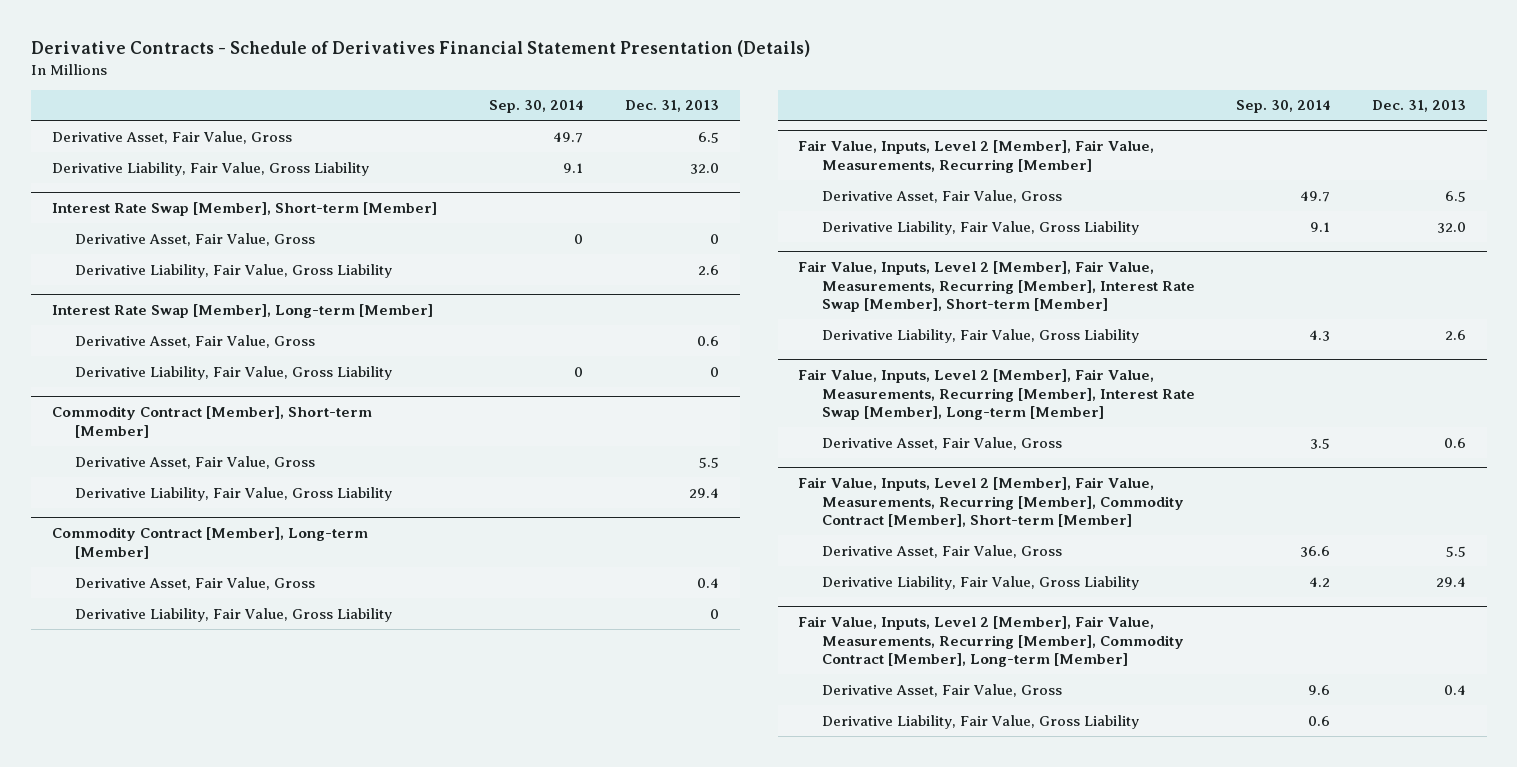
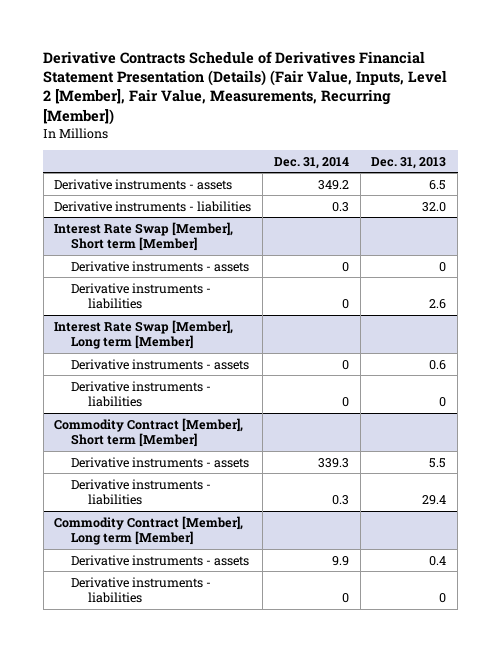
- Derivative Contracts - Schedule of Derivatives Financial Statement Presentation (Details)
+ Derivative Contracts Schedule of Derivatives Financial Statement Presentation (Details) (Fair Value, Inputs, Level 2 [Member], Fair Value, Measurements, Recurring [Member])
- | Sep. 30, 2014 | Dec. 31, 2013
+ | Dec. 31, 2014 | Dec. 31, 2013
- Derivative Asset, Fair Value, Gross | 49.7 | 6.5
- Derivative Liability, Fair Value, Gross Liability | 9.1 | 32.0
- Interest Rate Swap [Member], Short-term [Member]
- Derivative Asset, Fair Value, Gross | 0 | 0
- Derivative Liability, Fair Value, Gross Liability | | 2.6
- Interest Rate Swap [Member], Long-term [Member]
- Derivative Asset, Fair Value, Gross | | 0.6
- Derivative Liability, Fair Value, Gross Liability | 0 | 0
- Commodity Contract [Member], Short-term [Member]
- Derivative Asset, Fair Value, Gross | | 5.5
- Derivative Liability, Fair Value, Gross Liability | | 29.4
- Commodity Contract [Member], Long-term [Member]
- Derivative Asset, Fair Value, Gross | | 0.4
- Derivative Liability, Fair Value, Gross Liability | | 0
- Fair Value, Inputs, Level 2 [Member], Fair Value, Measurements, Recurring [Member]
- Derivative Asset, Fair Value, Gross | 49.7 | 6.5
- Derivative Liability, Fair Value, Gross Liability | 9.1 | 32.0
- Fair Value, Inputs, Level 2 [Member], Fair Value, Measurements, Recurring [Member], Interest Rate Swap [Member], Short-term [Member]
- Derivative Liability, Fair Value, Gross Liability | 4.3 | 2.6
- Fair Value, Inputs, Level 2 [Member], Fair Value, Measurements, Recurring [Member], Interest Rate Swap [Member], Long-term [Member]
- Derivative Asset, Fair Value, Gross | 3.5 | 0.6
- Fair Value, Inputs, Level 2 [Member], Fair Value, Measurements, Recurring [Member], Commodity Contract [Member], Short-term [Member]
- Derivative Asset, Fair Value, Gross | 36.6 | 5.5
- Derivative Liability, Fair Value, Gross Liability | 4.2 | 29.4
- Fair Value, Inputs, Level 2 [Member], Fair Value, Measurements, Recurring [Member], Commodity Contract [Member], Long-term [Member]
- Derivative Asset, Fair Value, Gross | 9.6 | 0.4
- Derivative Liability, Fair Value, Gross Liability | 0.6 |
+ Derivative instruments - assets | 349.2 | 6.5
+ Derivative instruments - liabilities | 0.3 | 32.0
+ Interest Rate Swap [Member], Short term [Member]
+ Derivative instruments - assets | 0 | 0
+ Derivative instruments - liabilities | 0 | 2.6
+ Interest Rate Swap [Member], Long term [Member]
+ Derivative instruments - assets | 0 | 0.6
+ Derivative instruments - liabilities | 0 | 0
+ Commodity Contract [Member], Short term [Member]
+ Derivative instruments - assets | 339.3 | 5.5
+ Derivative instruments - liabilities | 0.3 | 29.4
+ Commodity Contract [Member], Long term [Member]
+ Derivative instruments - assets | 9.9 | 0.4
+ Derivative instruments - liabilities | 0 | 0

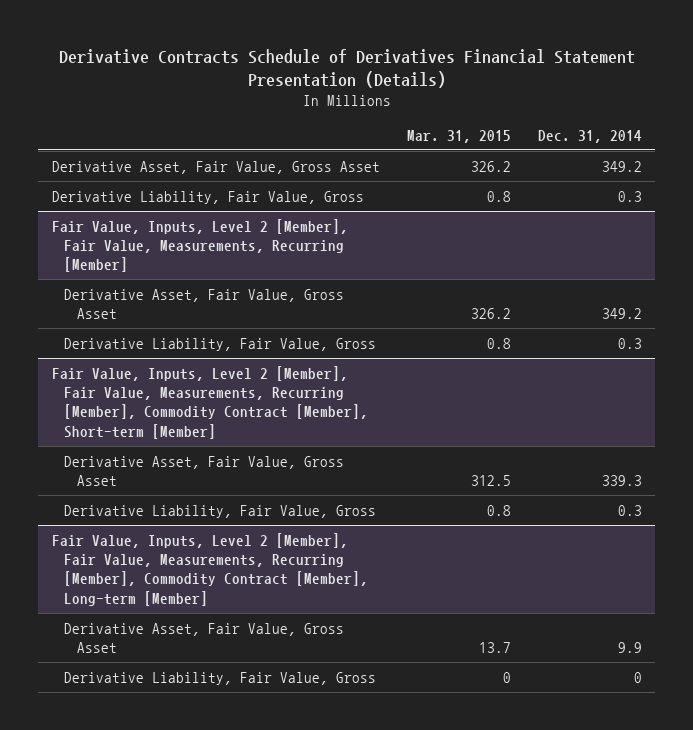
- Derivative Contracts Schedule of Derivatives Financial Statement Presentation (Details) (Fair Value, Inputs, Level 2 [Member], Fair Value, Measurements, Recurring [Member])
+ Derivative Contracts Schedule of Derivatives Financial Statement Presentation (Details)
- | Dec. 31, 2014 | Dec. 31, 2013
+ | Mar. 31, 2015 | Dec. 31, 2014
- Derivative instruments - assets | 349.2 | 6.5
- Derivative instruments - liabilities | 0.3 | 32.0
- Interest Rate Swap [Member], Short term [Member]
- Derivative instruments - assets | 0 | 0
- Derivative instruments - liabilities | 0 | 2.6
- Interest Rate Swap [Member], Long term [Member]
- Derivative instruments - assets | 0 | 0.6
- Derivative instruments - liabilities | 0 | 0
- Commodity Contract [Member], Short term [Member]
- Derivative instruments - assets | 339.3 | 5.5
- Derivative instruments - liabilities | 0.3 | 29.4
- Commodity Contract [Member], Long term [Member]
- Derivative instruments - assets | 9.9 | 0.4
- Derivative instruments - liabilities | 0 | 0
+ Derivative Asset, Fair Value, Gross Asset | 326.2 | 349.2
+ Derivative Liability, Fair Value, Gross | 0.8 | 0.3
+ Fair Value, Inputs, Level 2 [Member], Fair Value, Measurements, Recurring [Member]
+ Derivative Asset, Fair Value, Gross Asset | 326.2 | 349.2
+ Derivative Liability, Fair Value, Gross | 0.8 | 0.3
+ Fair Value, Inputs, Level 2 [Member], Fair Value, Measurements, Recurring [Member], Commodity Contract [Member], Short-term [Member]
+ Derivative Asset, Fair Value, Gross Asset | 312.5 | 339.3
+ Derivative Liability, Fair Value, Gross | 0.8 | 0.3
+ Fair Value, Inputs, Level 2 [Member], Fair Value, Measurements, Recurring [Member], Commodity Contract [Member], Long-term [Member]
+ Derivative Asset, Fair Value, Gross Asset | 13.7 | 9.9
+ Derivative Liability, Fair Value, Gross | 0 | 0

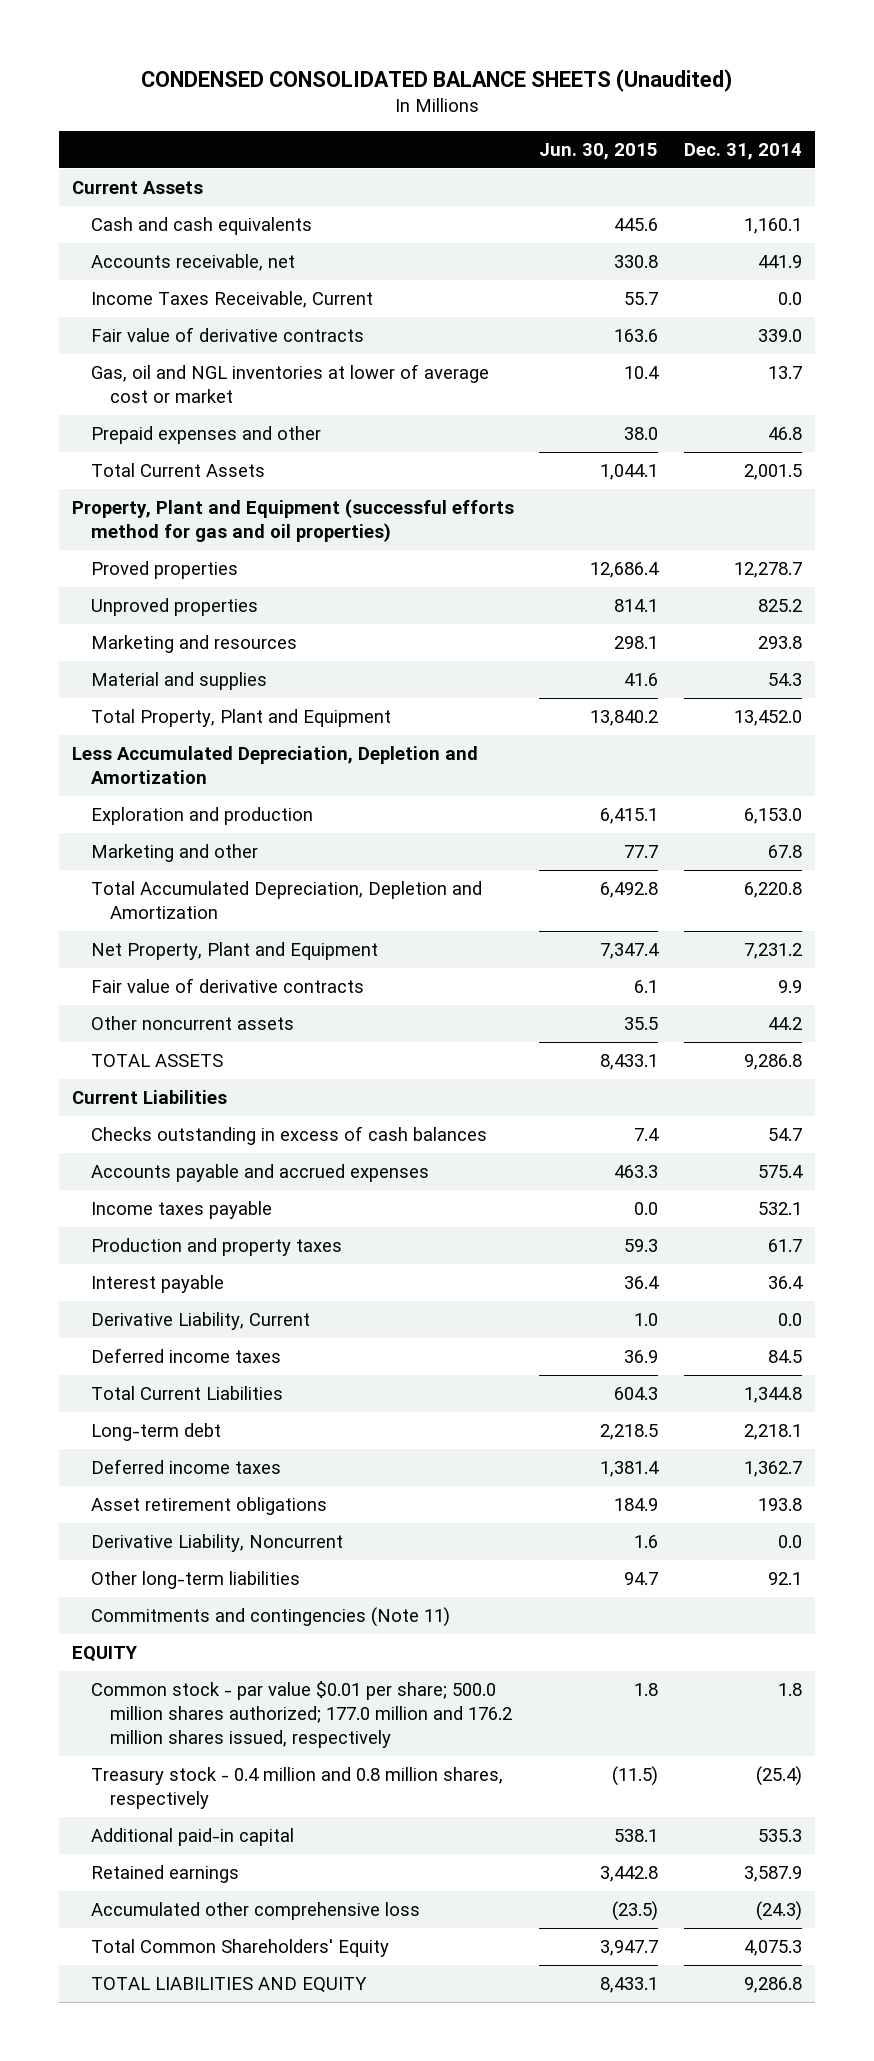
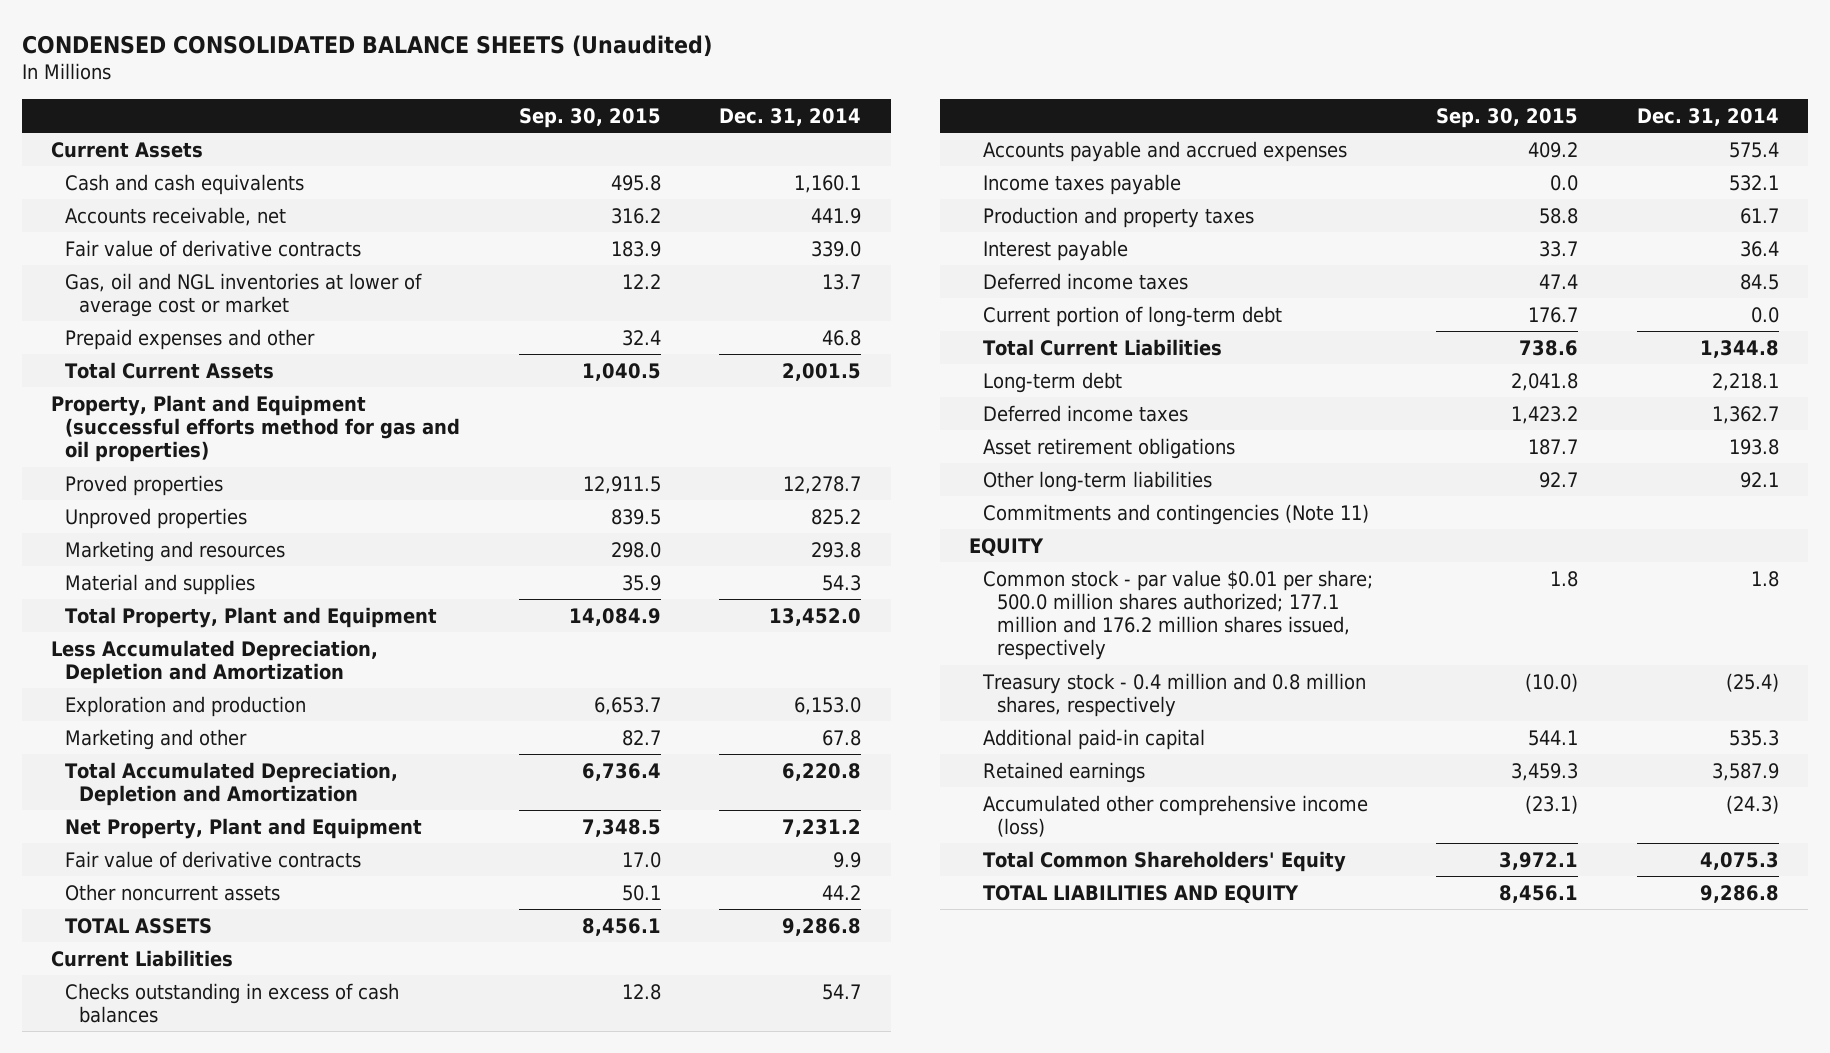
- | Jun. 30, 2015 | Dec. 31, 2014
+ | Sep. 30, 2015 | Dec. 31, 2014
- Income Taxes Receivable, Current | 55.7 | 0.0
- Derivative Liability, Current | 1.0 | 0.0
+ Current portion of long-term debt | 176.7 | 0.0
- Derivative Liability, Noncurrent | 1.6 | 0.0
- Common stock - par value $0.01 per share; 500.0 million shares authorized; 177.0 million and 176.2 million shares issued, respectively | 1.8 | 1.8
+ Common stock - par value $0.01 per share; 500.0 million shares authorized; 177.1 million and 176.2 million shares issued, respectively | 1.8 | 1.8
- Accumulated other comprehensive loss | (23.5) | (24.3)
+ Accumulated other comprehensive income (loss) | (23.1) | (24.3)

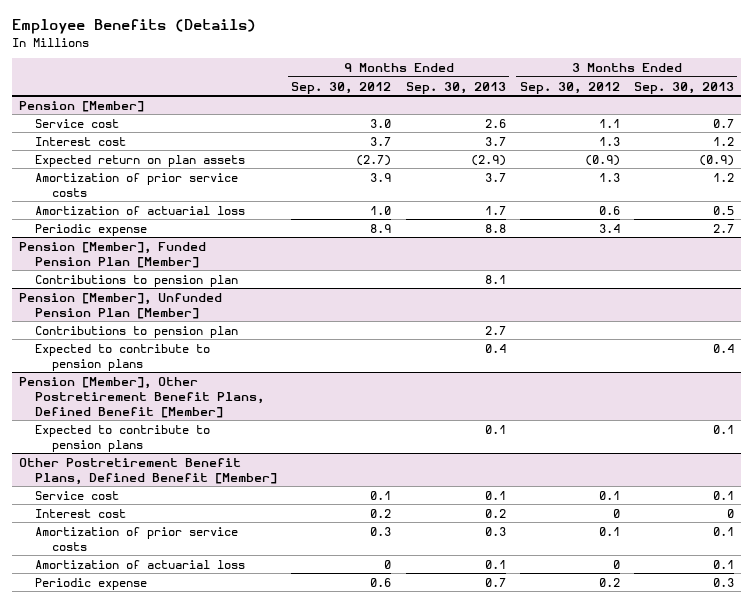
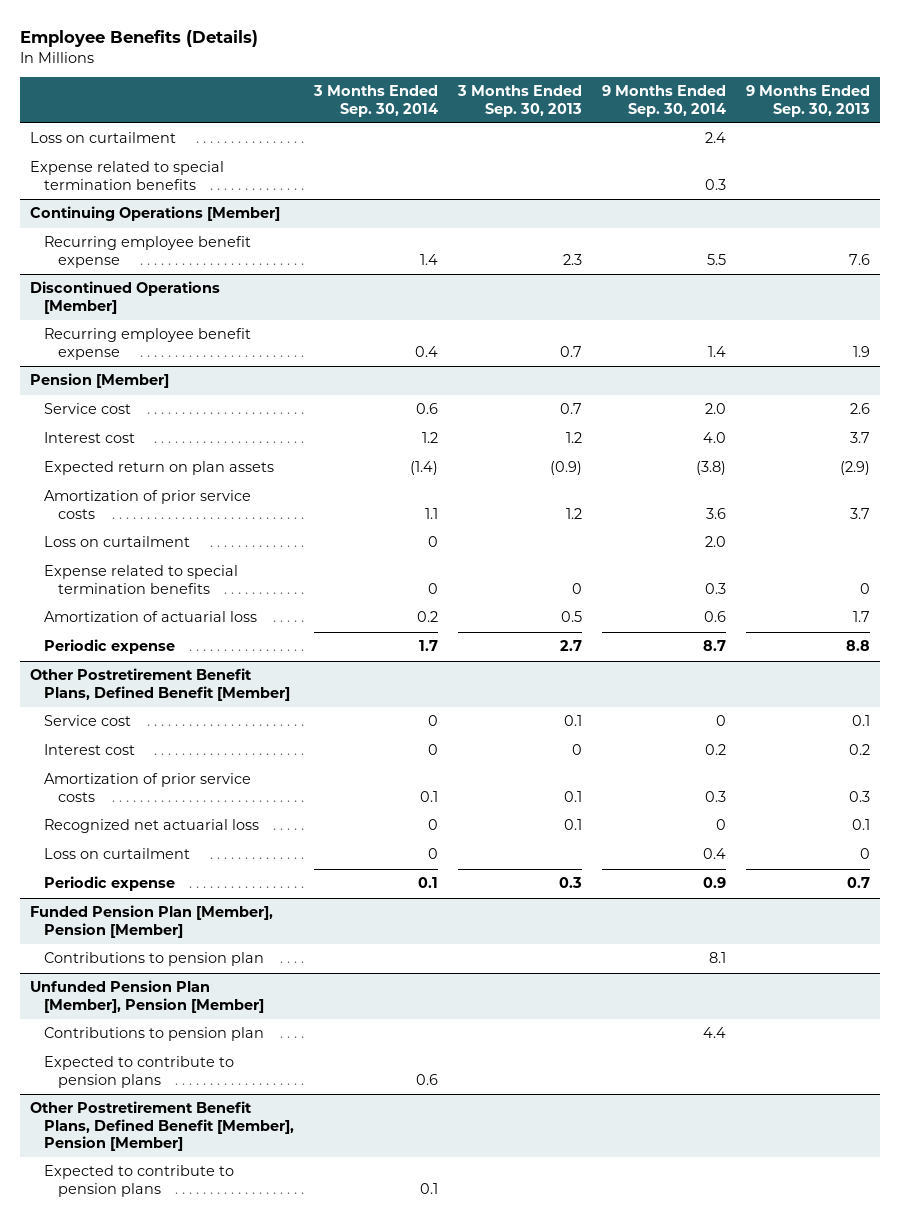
- | 9 Months Ended Sep. 30, 2012 | 9 Months Ended Sep. 30, 2013 | 3 Months Ended Sep. 30, 2012 | 3 Months Ended Sep. 30, 2013
+ | 3 Months Ended Sep. 30, 2014 | 3 Months Ended Sep. 30, 2013 | 9 Months Ended Sep. 30, 2014 | 9 Months Ended Sep. 30, 2013
+ Loss on curtailment | | | 2.4 |
+ Expense related to special termination benefits | | | 0.3 |
+ Continuing Operations [Member]
+ Recurring employee benefit expense | 1.4 | 2.3 | 5.5 | 7.6
+ Discontinued Operations [Member]
+ Recurring employee benefit expense | 0.4 | 0.7 | 1.4 | 1.9
@ Pension [Member]
+ Loss on curtailment | 0 | | 2.0 |
+ Expense related to special termination benefits | 0 | 0 | 0.3 | 0
- Pension [Member], Funded Pension Plan [Member]
- Contributions to pension plan | | 8.1 | |
- Pension [Member], Unfunded Pension Plan [Member]
- Contributions to pension plan | | 2.7 | |
- Expected to contribute to pension plans | | 0.4 | | 0.4
- Pension [Member], Other Postretirement Benefit Plans, Defined Benefit [Member]
- Expected to contribute to pension plans | | 0.1 | | 0.1
@ Other Postretirement Benefit Plans, Defined Benefit [Member]
- Amortization of actuarial loss | 0 | 0.1 | 0 | 0.1
+ Recognized net actuarial loss | 0 | 0.1 | 0 | 0.1
+ Loss on curtailment | 0 | | 0.4 | 0
+ Funded Pension Plan [Member], Pension [Member]
+ Contributions to pension plan | | | 8.1 |
+ Unfunded Pension Plan [Member], Pension [Member]
+ Contributions to pension plan | | | 4.4 |
+ Expected to contribute to pension plans | 0.6 | | |
+ Other Postretirement Benefit Plans, Defined Benefit [Member], Pension [Member]
+ Expected to contribute to pension plans | 0.1 | | |

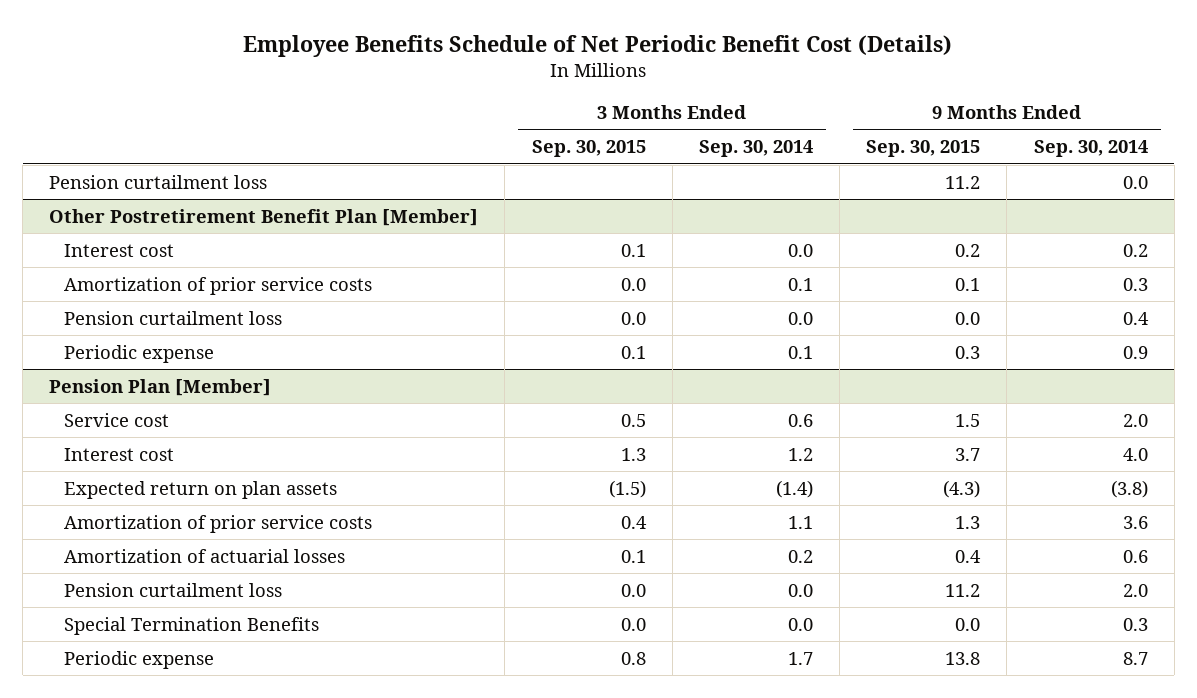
- Employee Benefits (Details)
+ Employee Benefits Schedule of Net Periodic Benefit Cost (Details)
- | 3 Months Ended Sep. 30, 2014 | 3 Months Ended Sep. 30, 2013 | 9 Months Ended Sep. 30, 2014 | 9 Months Ended Sep. 30, 2013
+ | 3 Months Ended Sep. 30, 2015 | 3 Months Ended Sep. 30, 2014 | 9 Months Ended Sep. 30, 2015 | 9 Months Ended Sep. 30, 2014
- Loss on curtailment | | | 2.4 |
- Expense related to special termination benefits | | | 0.3 |
- Continuing Operations [Member]
- Recurring employee benefit expense | 1.4 | 2.3 | 5.5 | 7.6
- Discontinued Operations [Member]
- Recurring employee benefit expense | 0.4 | 0.7 | 1.4 | 1.9
- Pension [Member]
+ Pension curtailment loss | | | 11.2 | 0.0
+ Other Postretirement Benefit Plan [Member]
+ Interest cost | 0.1 | 0.0 | 0.2 | 0.2
+ Amortization of prior service costs | 0.0 | 0.1 | 0.1 | 0.3
+ Pension curtailment loss | 0.0 | 0.0 | 0.0 | 0.4
+ Periodic expense | 0.1 | 0.1 | 0.3 | 0.9
+ Pension Plan [Member]
- Loss on curtailment | 0 | | 2.0 |
- Expense related to special termination benefits | 0 | 0 | 0.3 | 0
- Amortization of actuarial loss | 0.2 | 0.5 | 0.6 | 1.7
+ Amortization of actuarial losses | 0.1 | 0.2 | 0.4 | 0.6
+ Pension curtailment loss | 0.0 | 0.0 | 11.2 | 2.0
+ Special Termination Benefits | 0.0 | 0.0 | 0.0 | 0.3
- Other Postretirement Benefit Plans, Defined Benefit [Member]
- Service cost | 0 | 0.1 | 0 | 0.1
- Interest cost | 0 | 0 | 0.2 | 0.2
- Amortization of prior service costs | 0.1 | 0.1 | 0.3 | 0.3
- Recognized net actuarial loss | 0 | 0.1 | 0 | 0.1
- Loss on curtailment | 0 | | 0.4 | 0
- Periodic expense | 0.1 | 0.3 | 0.9 | 0.7
- Funded Pension Plan [Member], Pension [Member]
- Contributions to pension plan | | | 8.1 |
- Unfunded Pension Plan [Member], Pension [Member]
- Contributions to pension plan | | | 4.4 |
- Expected to contribute to pension plans | 0.6 | | |
- Other Postretirement Benefit Plans, Defined Benefit [Member], Pension [Member]
- Expected to contribute to pension plans | 0.1 | | |

